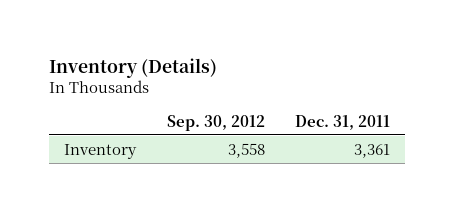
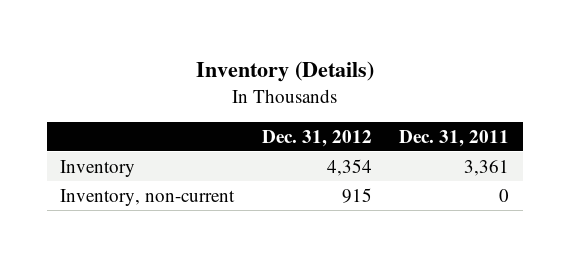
- | Sep. 30, 2012 | Dec. 31, 2011
+ | Dec. 31, 2012 | Dec. 31, 2011
+ Inventory, non-current | 915 | 0

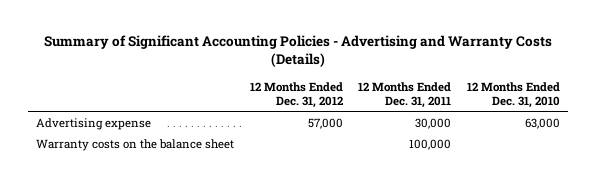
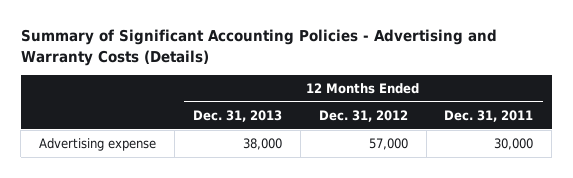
- | 12 Months Ended Dec. 31, 2012 | 12 Months Ended Dec. 31, 2011 | 12 Months Ended Dec. 31, 2010
+ | 12 Months Ended Dec. 31, 2013 | 12 Months Ended Dec. 31, 2012 | 12 Months Ended Dec. 31, 2011
- Warranty costs on the balance sheet | | 100,000 |

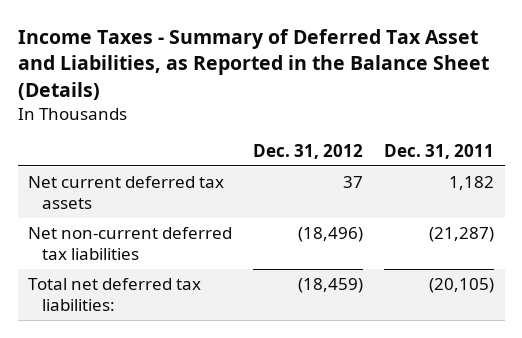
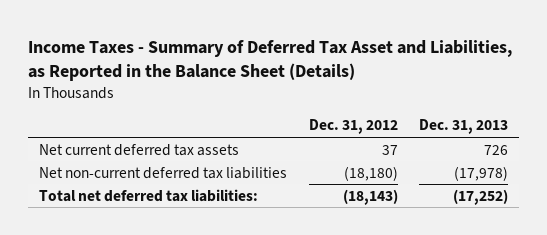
- | Dec. 31, 2012 | Dec. 31, 2011
+ | Dec. 31, 2012 | Dec. 31, 2013
- Net non-current deferred tax liabilities | (18,496) | (21,287)
- Total net deferred tax liabilities: | (18,459) | (20,105)
+ Net non-current deferred tax liabilities | (18,180) | (17,978)
+ Total net deferred tax liabilities: | (18,143) | (17,252)

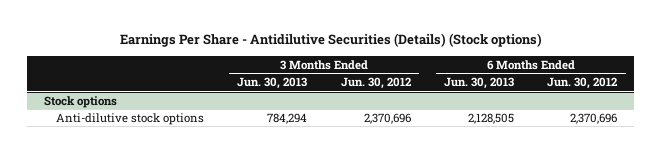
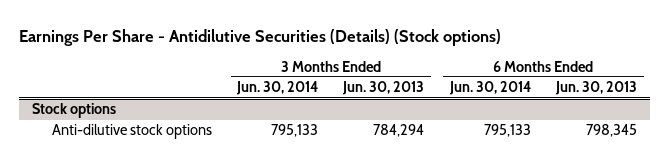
- | 3 Months Ended Jun. 30, 2013 | 3 Months Ended Jun. 30, 2012 | 6 Months Ended Jun. 30, 2013 | 6 Months Ended Jun. 30, 2012
+ | 3 Months Ended Jun. 30, 2014 | 3 Months Ended Jun. 30, 2013 | 6 Months Ended Jun. 30, 2014 | 6 Months Ended Jun. 30, 2013
@ Stock options
- Anti-dilutive stock options | 784,294 | 2,370,696 | 2,128,505 | 2,370,696
+ Anti-dilutive stock options | 795,133 | 784,294 | 795,133 | 798,345

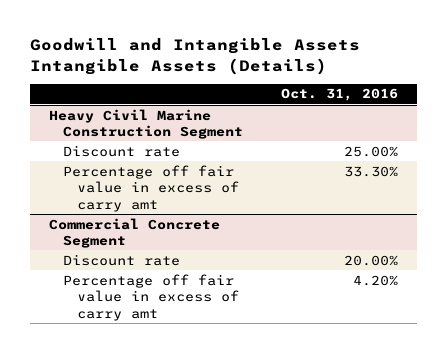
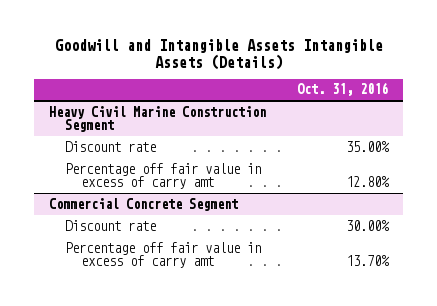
@ Heavy Civil Marine Construction Segment
- Discount rate | 25.00%
- Percentage off fair value in excess of carry amt | 33.30%
+ Discount rate | 35.00%
+ Percentage off fair value in excess of carry amt | 12.80%
@ Commercial Concrete Segment
- Discount rate | 20.00%
- Percentage off fair value in excess of carry amt | 4.20%
+ Discount rate | 30.00%
+ Percentage off fair value in excess of carry amt | 13.70%

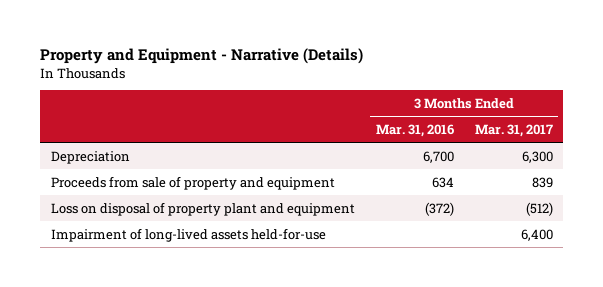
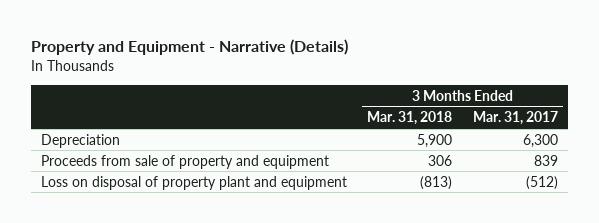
- | 3 Months Ended Mar. 31, 2016 | 3 Months Ended Mar. 31, 2017
+ | 3 Months Ended Mar. 31, 2018 | 3 Months Ended Mar. 31, 2017
- Impairment of long-lived assets held-for-use | | 6,400

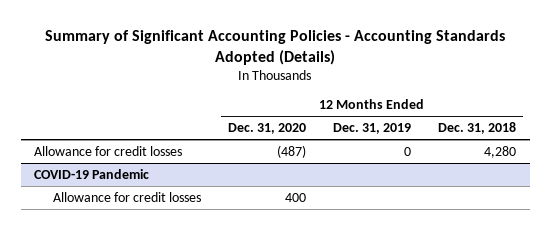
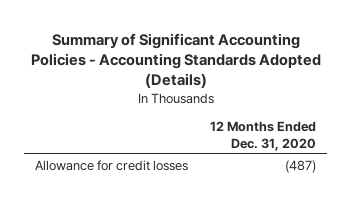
- | 12 Months Ended Dec. 31, 2020 | 12 Months Ended Dec. 31, 2019 | 12 Months Ended Dec. 31, 2018
+ | 12 Months Ended Dec. 31, 2020
- COVID-19 Pandemic
- Allowance for credit losses | 400 | |

